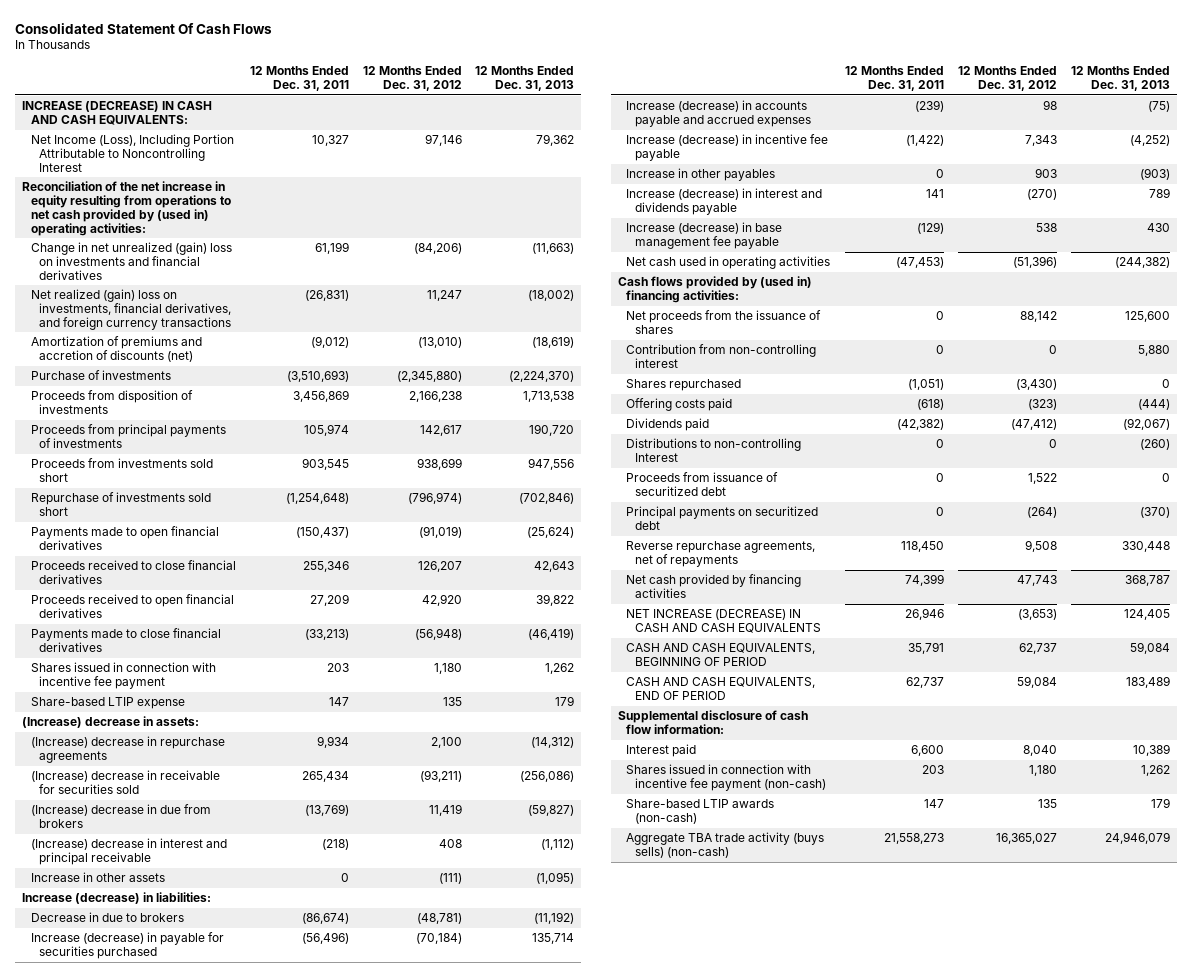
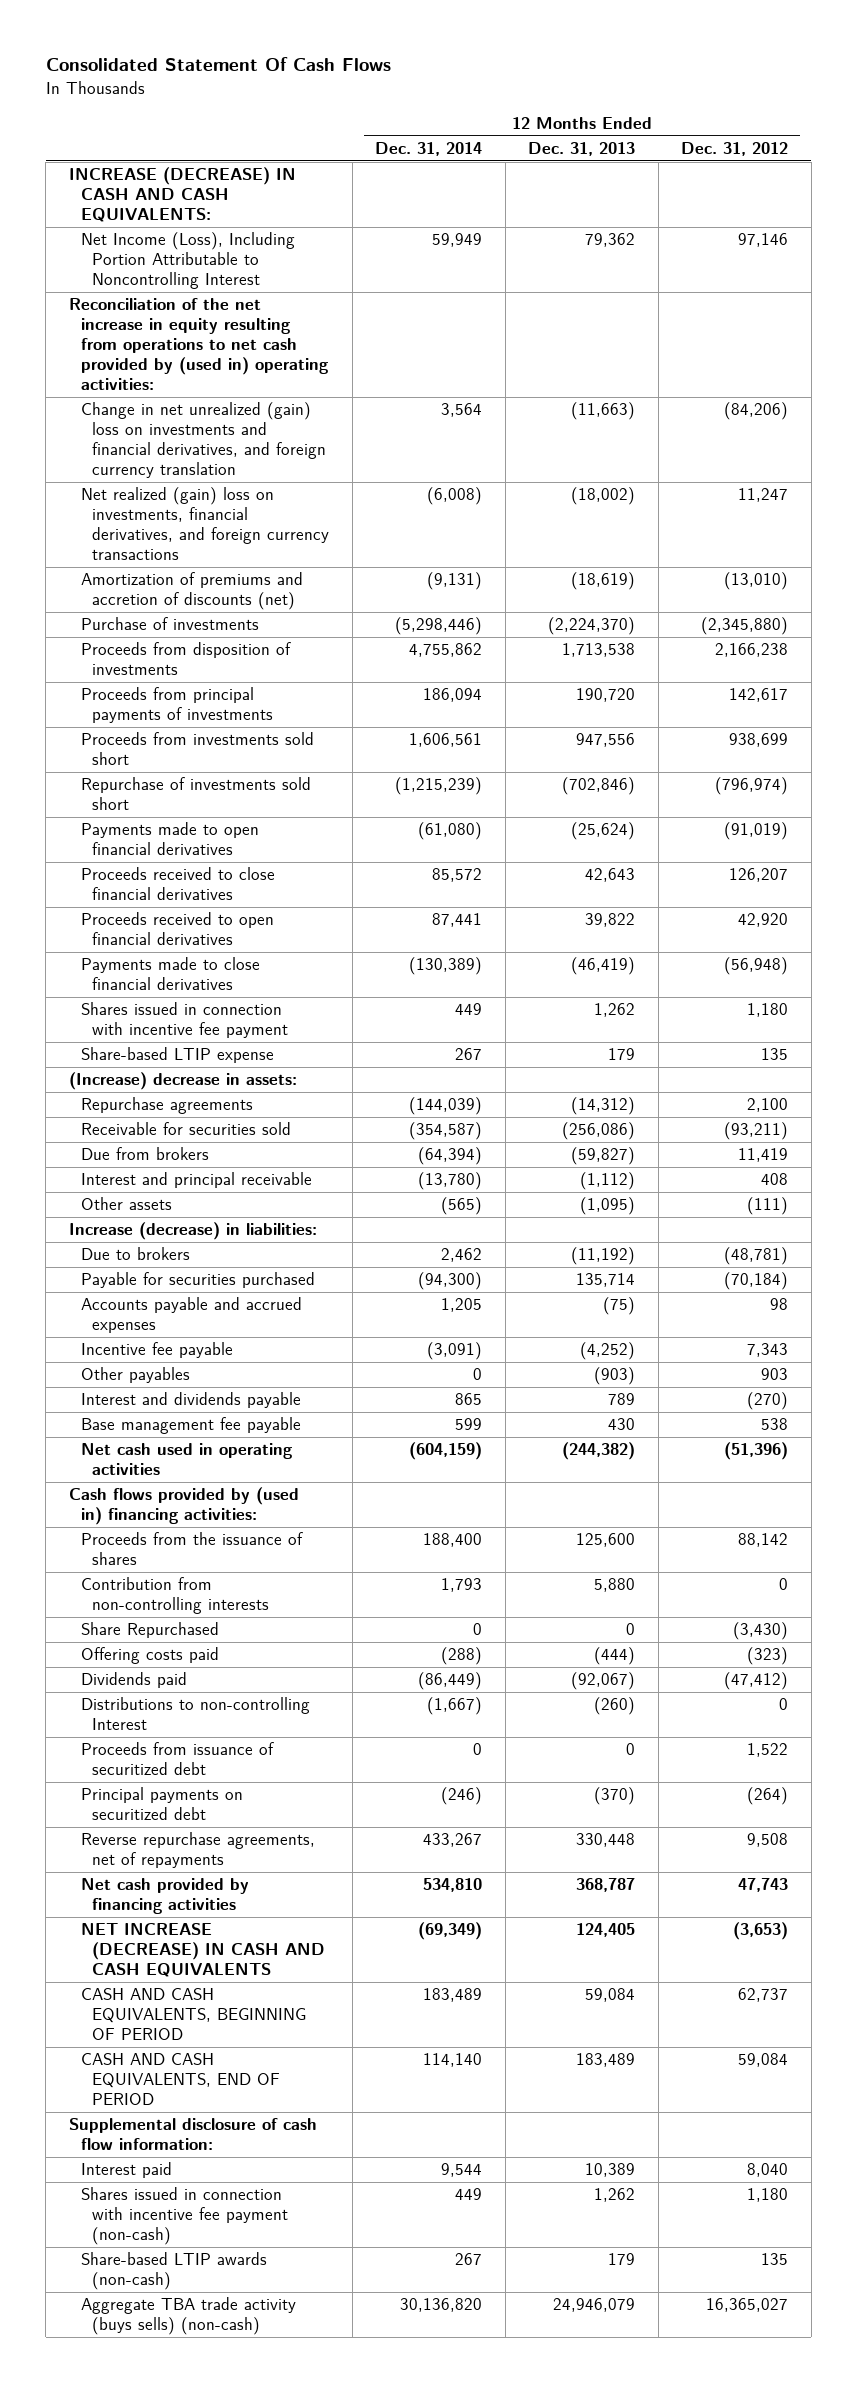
- | 12 Months Ended Dec. 31, 2011 | 12 Months Ended Dec. 31, 2012 | 12 Months Ended Dec. 31, 2013
+ | 12 Months Ended Dec. 31, 2014 | 12 Months Ended Dec. 31, 2013 | 12 Months Ended Dec. 31, 2012
- Change in net unrealized (gain) loss on investments and financial derivatives | 61,199 | (84,206) | (11,663)
+ Change in net unrealized (gain) loss on investments and financial derivatives, and foreign currency translation | 3,564 | (11,663) | (84,206)
- (Increase) decrease in repurchase agreements | 9,934 | 2,100 | (14,312)
- (Increase) decrease in receivable for securities sold | 265,434 | (93,211) | (256,086)
- (Increase) decrease in due from brokers | (13,769) | 11,419 | (59,827)
- (Increase) decrease in interest and principal receivable | (218) | 408 | (1,112)
- Increase in other assets | 0 | (111) | (1,095)
+ Repurchase agreements | (144,039) | (14,312) | 2,100
+ Receivable for securities sold | (354,587) | (256,086) | (93,211)
+ Due from brokers | (64,394) | (59,827) | 11,419
+ Interest and principal receivable | (13,780) | (1,112) | 408
+ Other assets | (565) | (1,095) | (111)
- Decrease in due to brokers | (86,674) | (48,781) | (11,192)
- Increase (decrease) in payable for securities purchased | (56,496) | (70,184) | 135,714
- Increase (decrease) in accounts payable and accrued expenses | (239) | 98 | (75)
- Increase (decrease) in incentive fee payable | (1,422) | 7,343 | (4,252)
- Increase in other payables | 0 | 903 | (903)
- Increase (decrease) in interest and dividends payable | 141 | (270) | 789
- Increase (decrease) in base management fee payable | (129) | 538 | 430
+ Due to brokers | 2,462 | (11,192) | (48,781)
+ Payable for securities purchased | (94,300) | 135,714 | (70,184)
+ Accounts payable and accrued expenses | 1,205 | (75) | 98
+ Incentive fee payable | (3,091) | (4,252) | 7,343
+ Other payables | 0 | (903) | 903
+ Interest and dividends payable | 865 | 789 | (270)
+ Base management fee payable | 599 | 430 | 538
- Net proceeds from the issuance of shares | 0 | 88,142 | 125,600
- Contribution from non-controlling interest | 0 | 0 | 5,880
- Shares repurchased | (1,051) | (3,430) | 0
+ Proceeds from the issuance of shares | 188,400 | 125,600 | 88,142
+ Contribution from non-controlling interests | 1,793 | 5,880 | 0
+ Share Repurchased | 0 | 0 | (3,430)

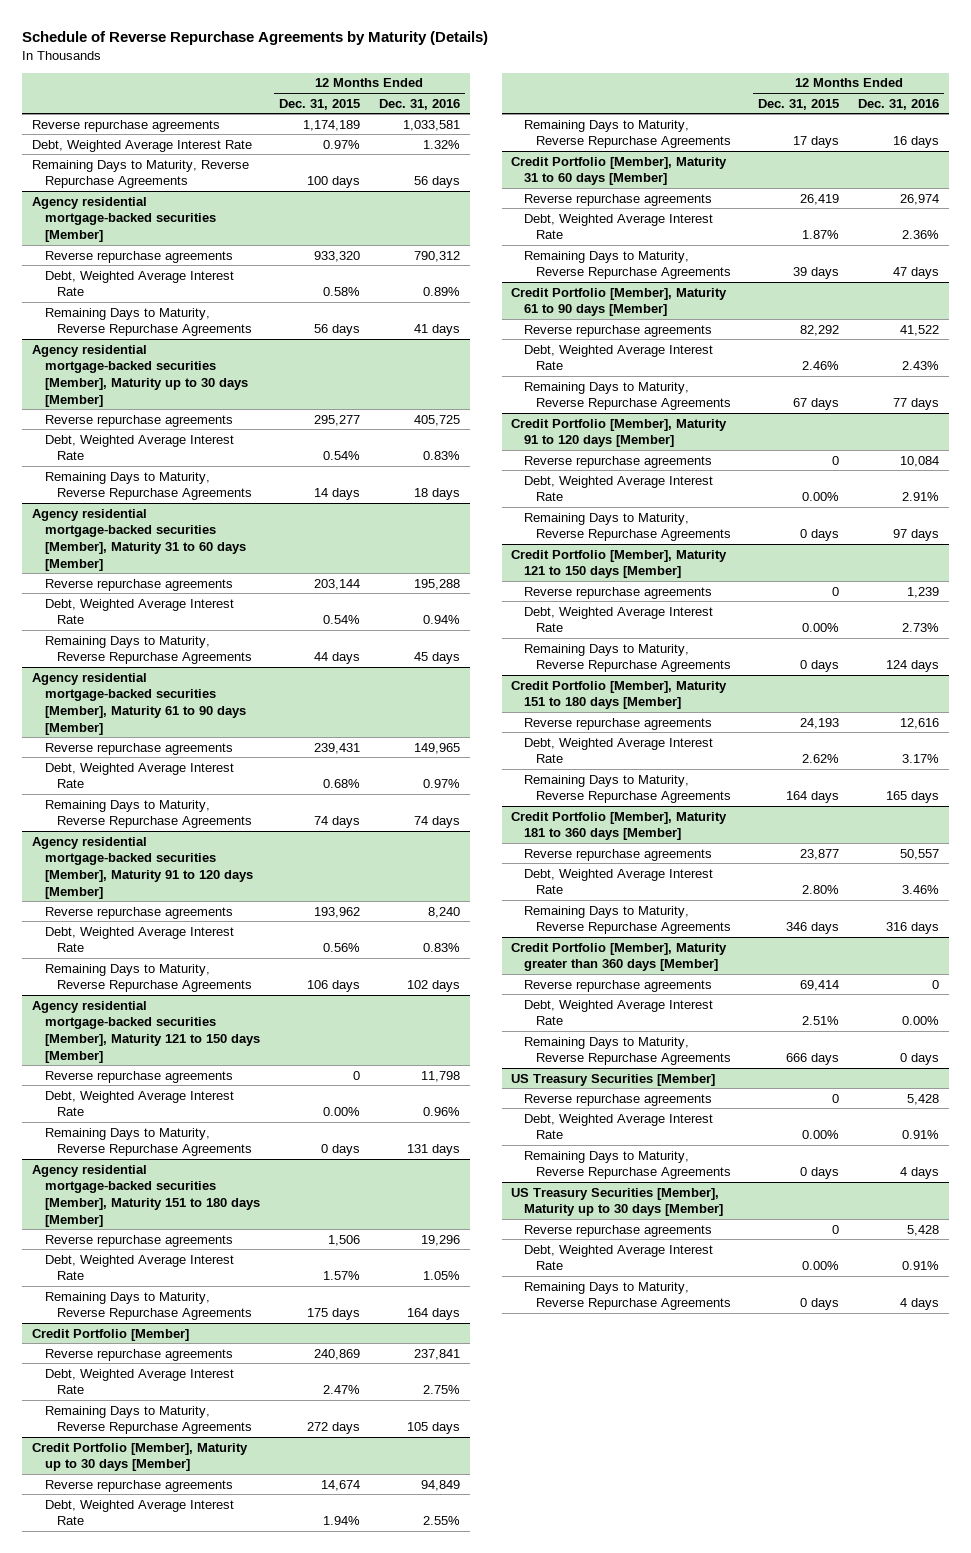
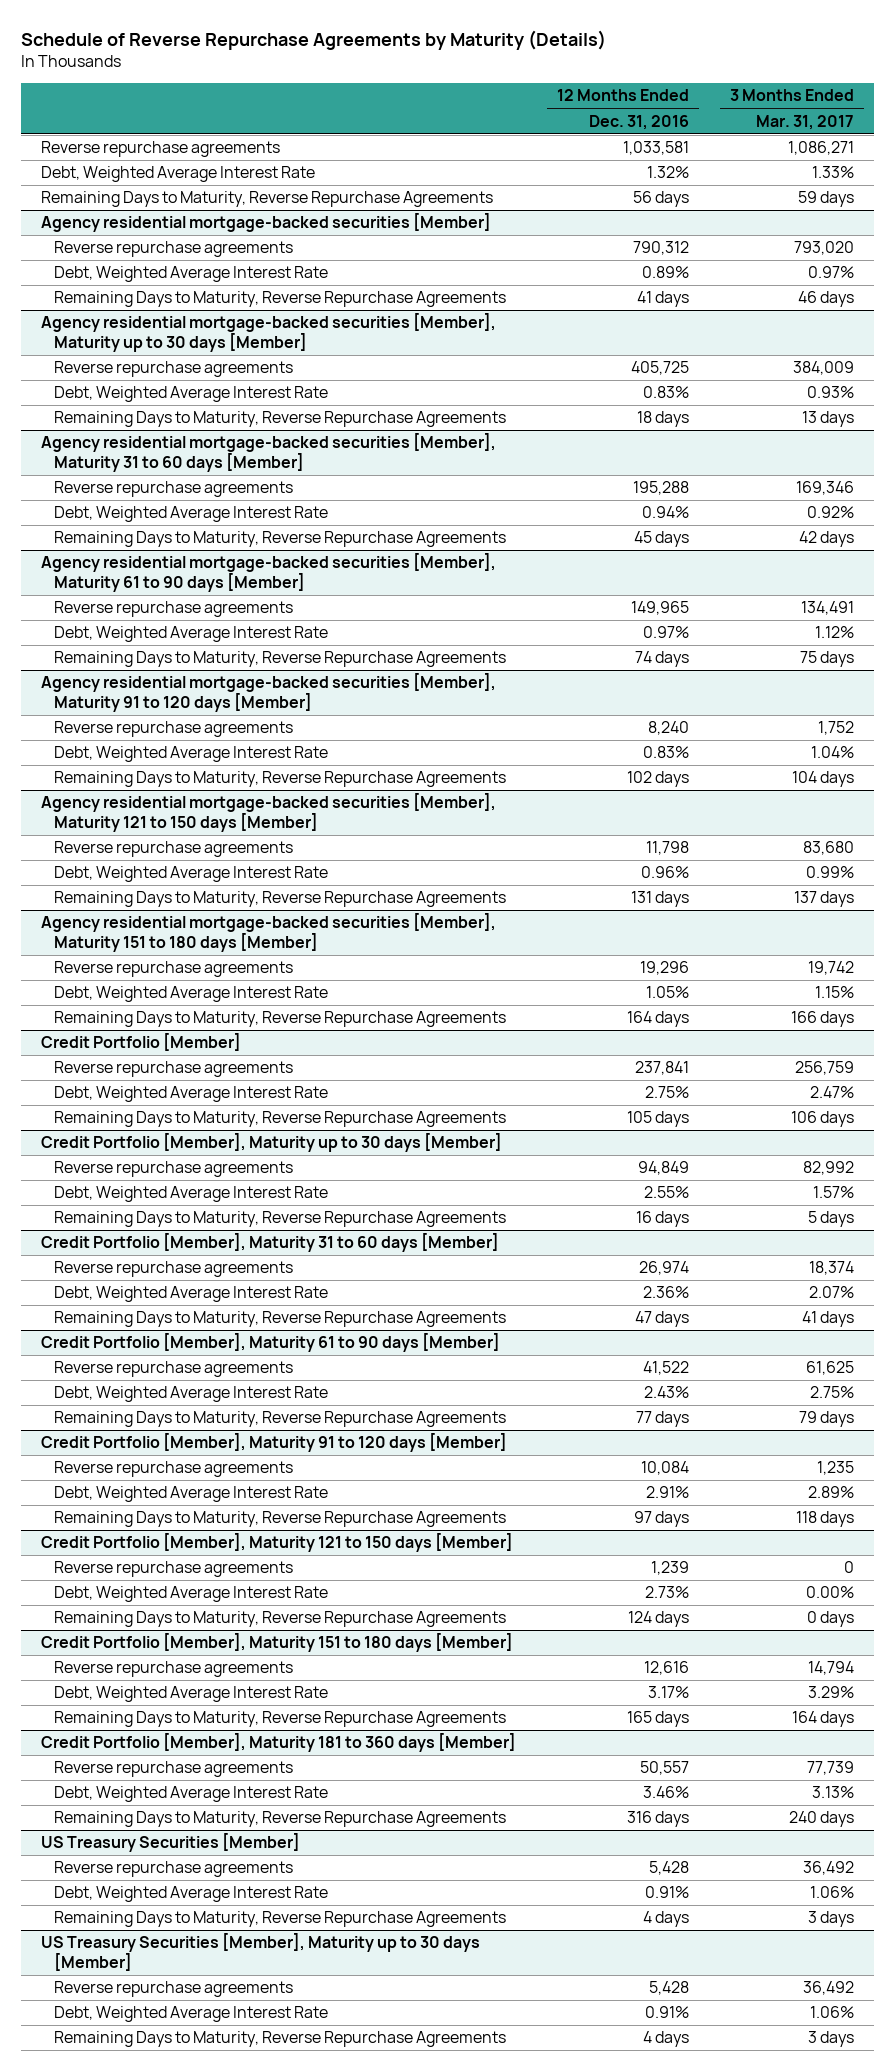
- | 12 Months Ended Dec. 31, 2015 | 12 Months Ended Dec. 31, 2016
+ | 12 Months Ended Dec. 31, 2016 | 3 Months Ended Mar. 31, 2017
- Credit Portfolio [Member], Maturity greater than 360 days [Member]
- Reverse repurchase agreements | 69,414 | 0
- Debt, Weighted Average Interest Rate | 2.51% | 0.00%
- Remaining Days to Maturity, Reverse Repurchase Agreements | 666 days | 0 days

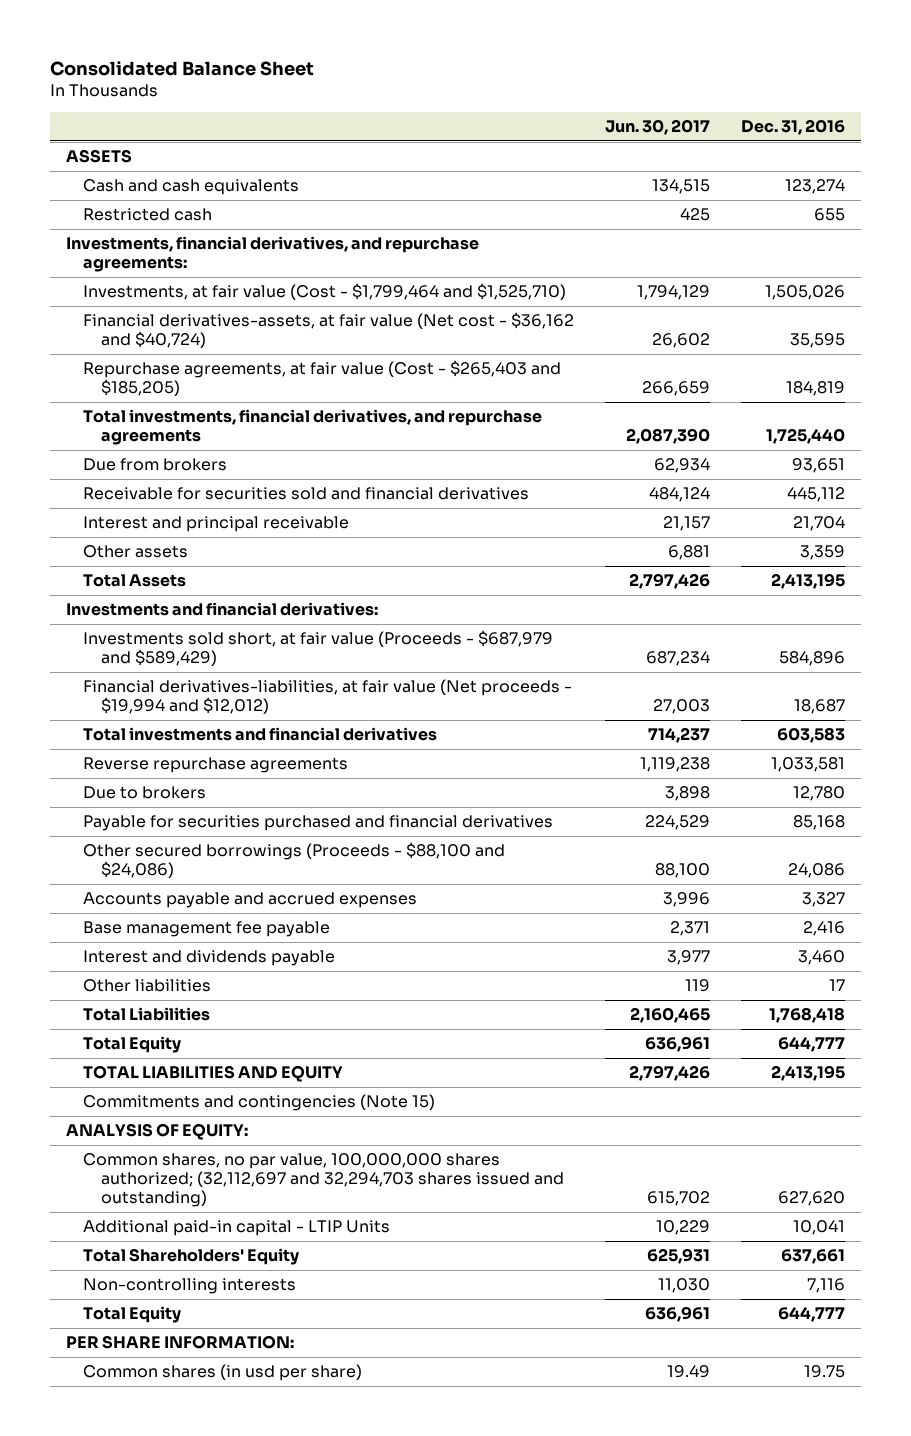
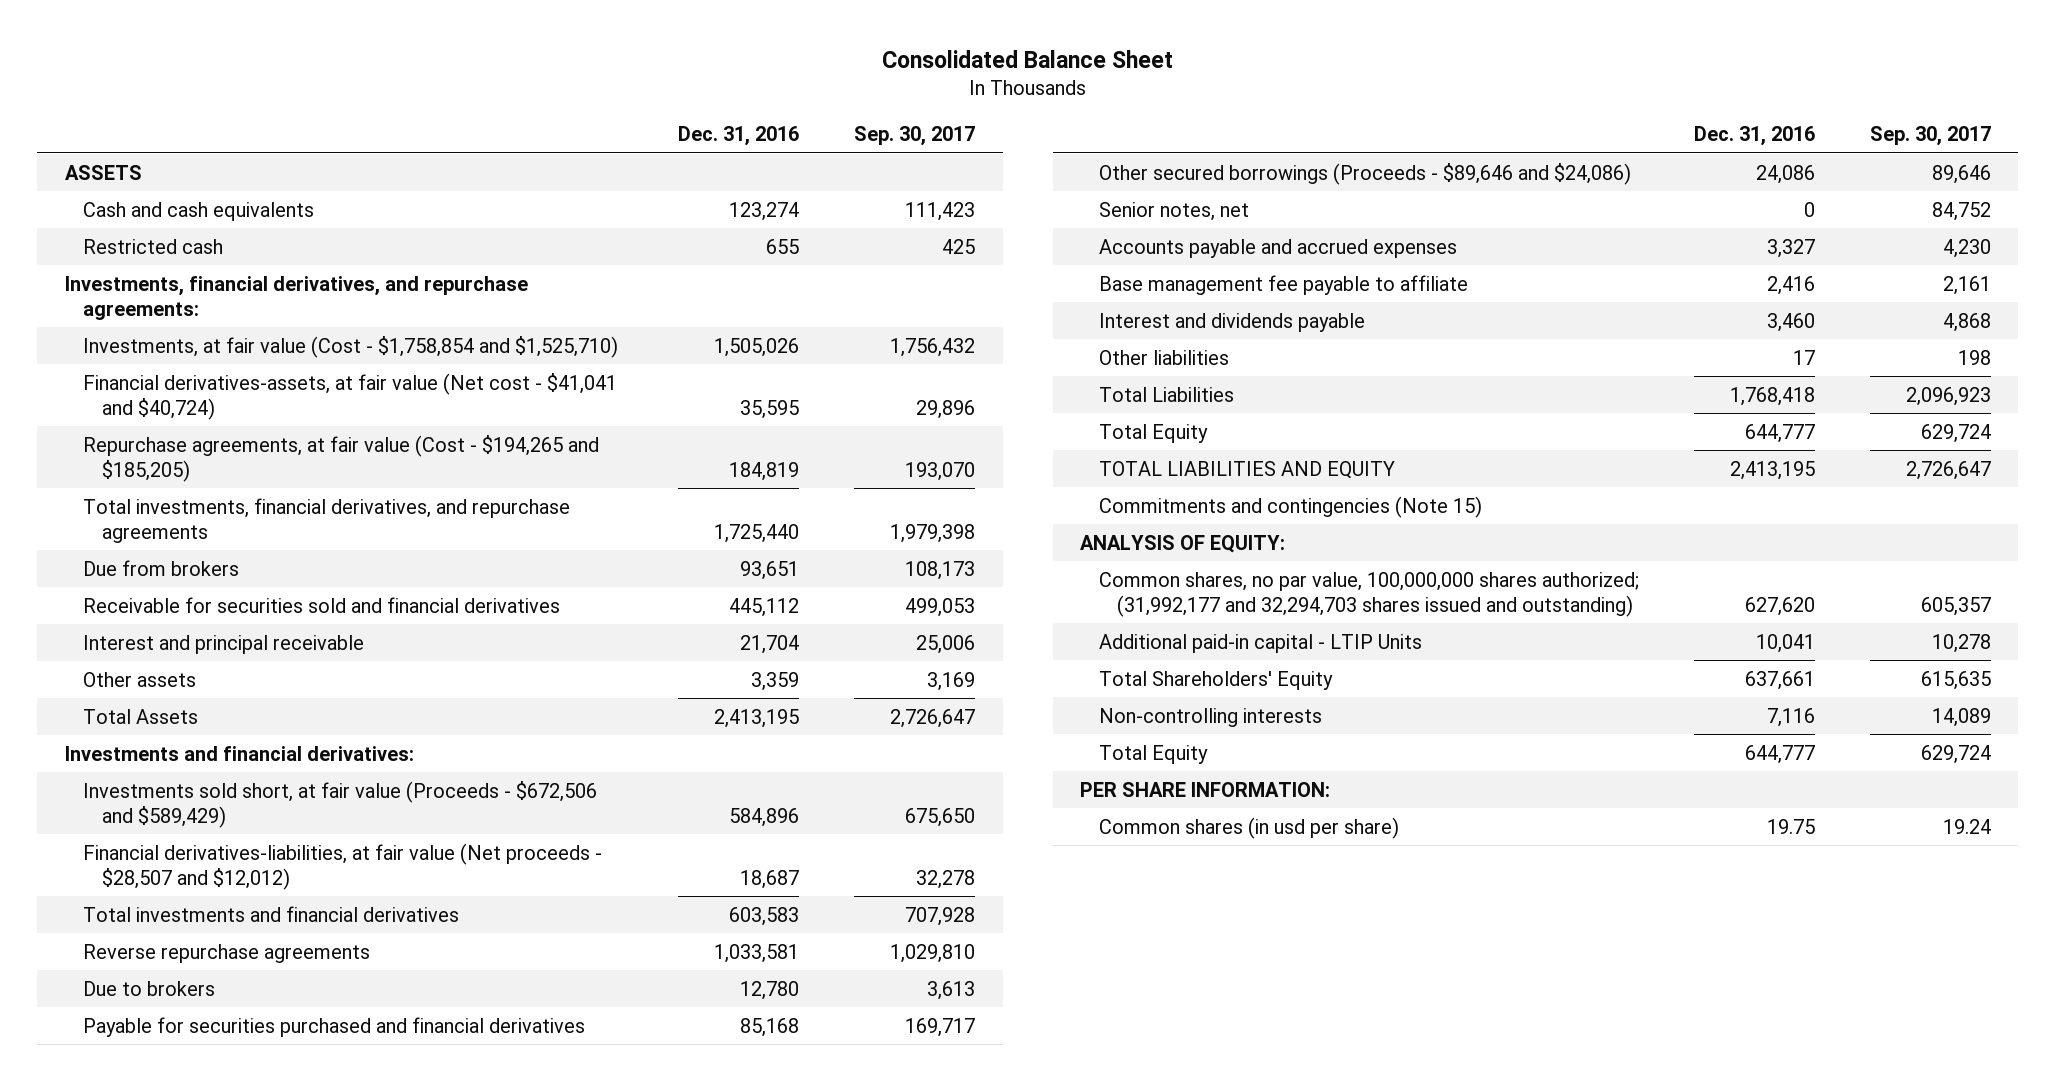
- | Jun. 30, 2017 | Dec. 31, 2016
+ | Dec. 31, 2016 | Sep. 30, 2017
- Investments, at fair value (Cost - $1,799,464 and $1,525,710) | 1,794,129 | 1,505,026
- Financial derivatives-assets, at fair value (Net cost - $36,162 and $40,724) | 26,602 | 35,595
- Repurchase agreements, at fair value (Cost - $265,403 and $185,205) | 266,659 | 184,819
+ Investments, at fair value (Cost - $1,758,854 and $1,525,710) | 1,505,026 | 1,756,432
+ Financial derivatives-assets, at fair value (Net cost - $41,041 and $40,724) | 35,595 | 29,896
+ Repurchase agreements, at fair value (Cost - $194,265 and $185,205) | 184,819 | 193,070
- Investments sold short, at fair value (Proceeds - $687,979 and $589,429) | 687,234 | 584,896
- Financial derivatives-liabilities, at fair value (Net proceeds - $19,994 and $12,012) | 27,003 | 18,687
+ Investments sold short, at fair value (Proceeds - $672,506 and $589,429) | 584,896 | 675,650
+ Financial derivatives-liabilities, at fair value (Net proceeds - $28,507 and $12,012) | 18,687 | 32,278
- Other secured borrowings (Proceeds - $88,100 and $24,086) | 88,100 | 24,086
+ Other secured borrowings (Proceeds - $89,646 and $24,086) | 24,086 | 89,646
+ Senior notes, net | 0 | 84,752
- Base management fee payable | 2,371 | 2,416
+ Base management fee payable to affiliate | 2,416 | 2,161
- Common shares, no par value, 100,000,000 shares authorized; (32,112,697 and 32,294,703 shares issued and outstanding) | 615,702 | 627,620
+ Common shares, no par value, 100,000,000 shares authorized; (31,992,177 and 32,294,703 shares issued and outstanding) | 627,620 | 605,357

